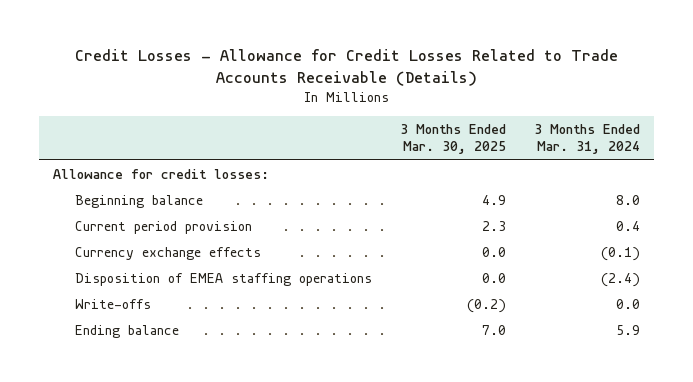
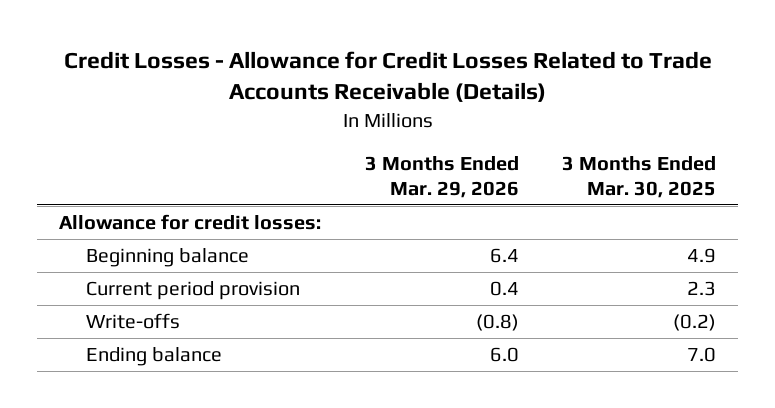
- | 3 Months Ended Mar. 30, 2025 | 3 Months Ended Mar. 31, 2024
+ | 3 Months Ended Mar. 29, 2026 | 3 Months Ended Mar. 30, 2025
- Currency exchange effects | 0.0 | (0.1)
- Disposition of EMEA staffing operations | 0.0 | (2.4)

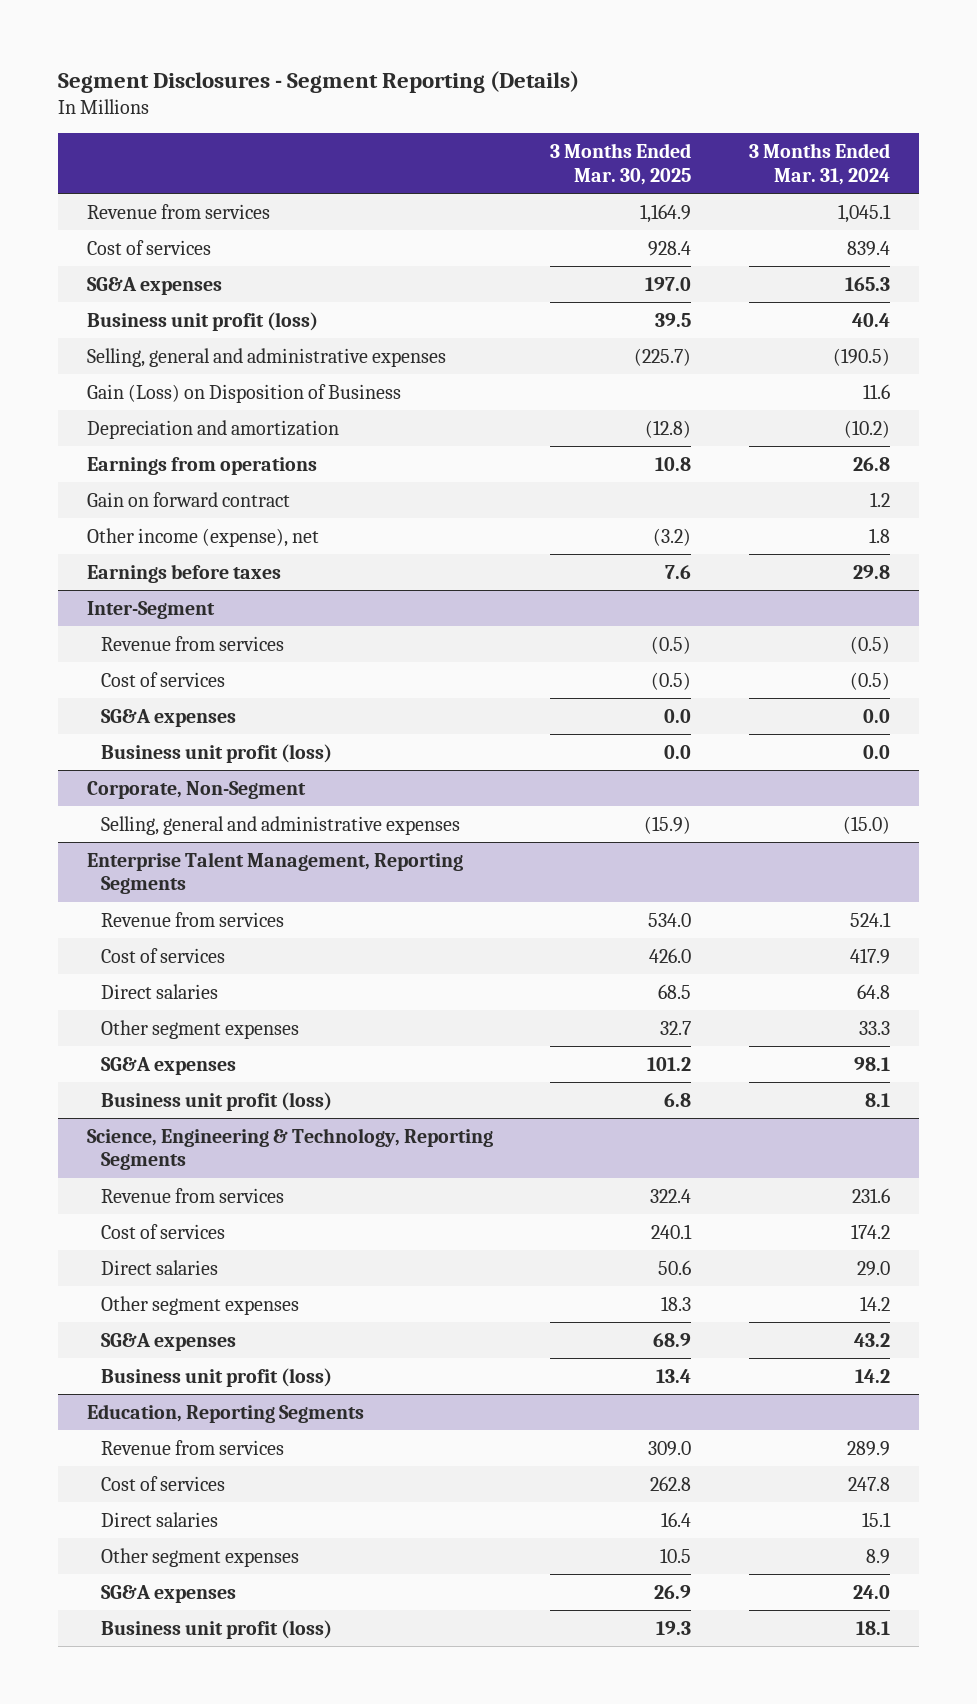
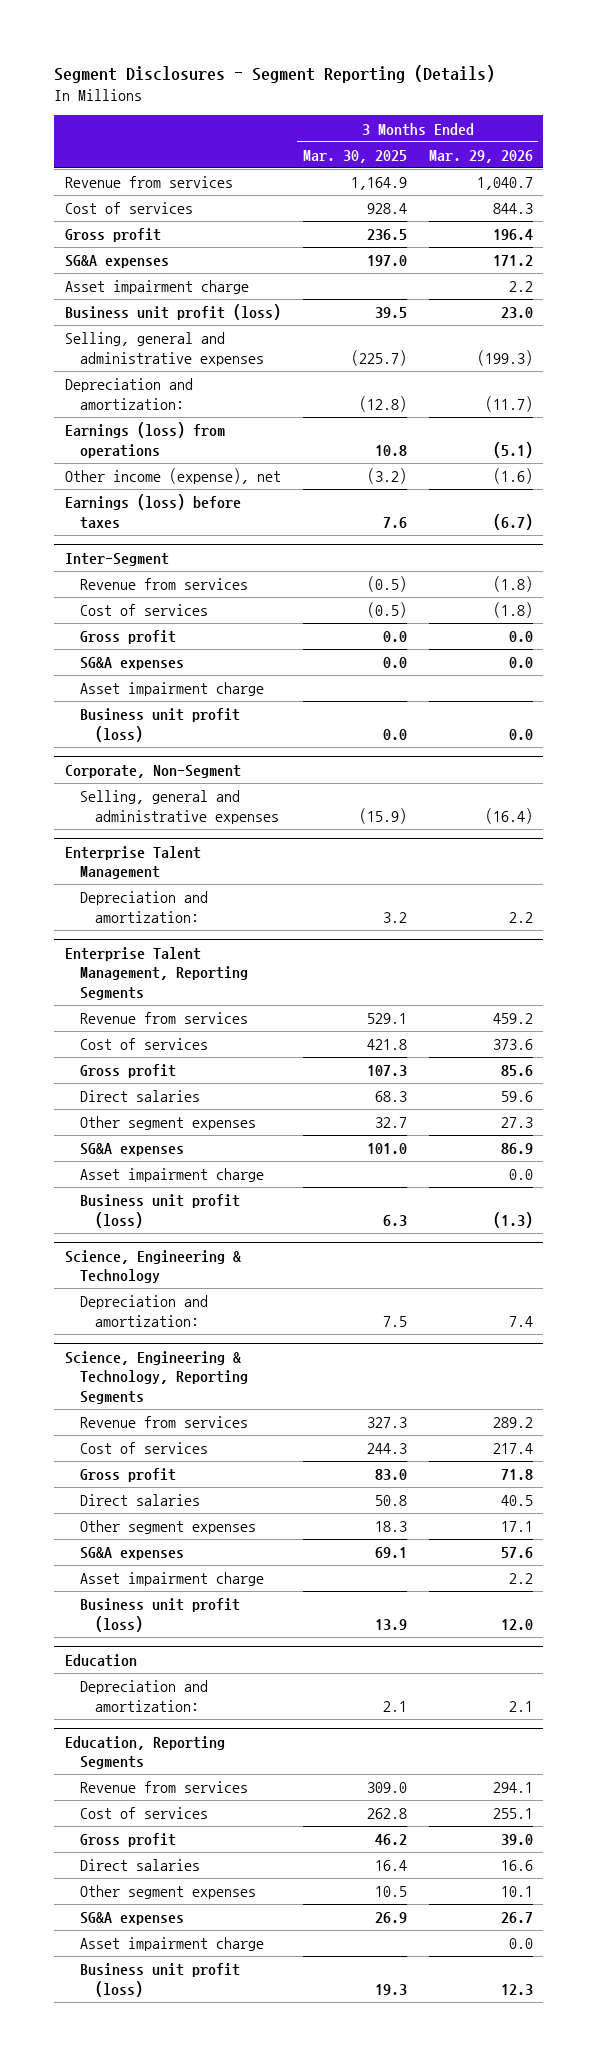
- | 3 Months Ended Mar. 30, 2025 | 3 Months Ended Mar. 31, 2024
+ | 3 Months Ended Mar. 30, 2025 | 3 Months Ended Mar. 29, 2026
+ Gross profit | 236.5 | 196.4
+ Asset impairment charge | | 2.2
- Gain (Loss) on Disposition of Business | | 11.6
- Depreciation and amortization | (12.8) | (10.2)
- Earnings from operations | 10.8 | 26.8
- Gain on forward contract | | 1.2
+ Depreciation and amortization: | (12.8) | (11.7)
+ Earnings (loss) from operations | 10.8 | (5.1)
- Earnings before taxes | 7.6 | 29.8
+ Earnings (loss) before taxes | 7.6 | (6.7)
@ Inter-Segment
+ Gross profit | 0.0 | 0.0
+ Asset impairment charge
+ Enterprise Talent Management
+ Depreciation and amortization: | 3.2 | 2.2
@ Enterprise Talent Management, Reporting Segments
- Revenue from services | 534.0 | 524.1
- Cost of services | 426.0 | 417.9
- Direct salaries | 68.5 | 64.8
+ Revenue from services | 529.1 | 459.2
+ Cost of services | 421.8 | 373.6
+ Gross profit | 107.3 | 85.6
+ Direct salaries | 68.3 | 59.6
- SG&A expenses | 101.2 | 98.1
- Business unit profit (loss) | 6.8 | 8.1
+ SG&A expenses | 101.0 | 86.9
+ Asset impairment charge | | 0.0
+ Business unit profit (loss) | 6.3 | (1.3)
+ Science, Engineering & Technology
+ Depreciation and amortization: | 7.5 | 7.4
@ Science, Engineering & Technology, Reporting Segments
- Revenue from services | 322.4 | 231.6
- Cost of services | 240.1 | 174.2
- Direct salaries | 50.6 | 29.0
+ Revenue from services | 327.3 | 289.2
+ Cost of services | 244.3 | 217.4
+ Gross profit | 83.0 | 71.8
+ Direct salaries | 50.8 | 40.5
- SG&A expenses | 68.9 | 43.2
- Business unit profit (loss) | 13.4 | 14.2
+ SG&A expenses | 69.1 | 57.6
+ Asset impairment charge | | 2.2
+ Business unit profit (loss) | 13.9 | 12.0
+ Education
+ Depreciation and amortization: | 2.1 | 2.1
@ Education, Reporting Segments
+ Gross profit | 46.2 | 39.0
+ Asset impairment charge | | 0.0

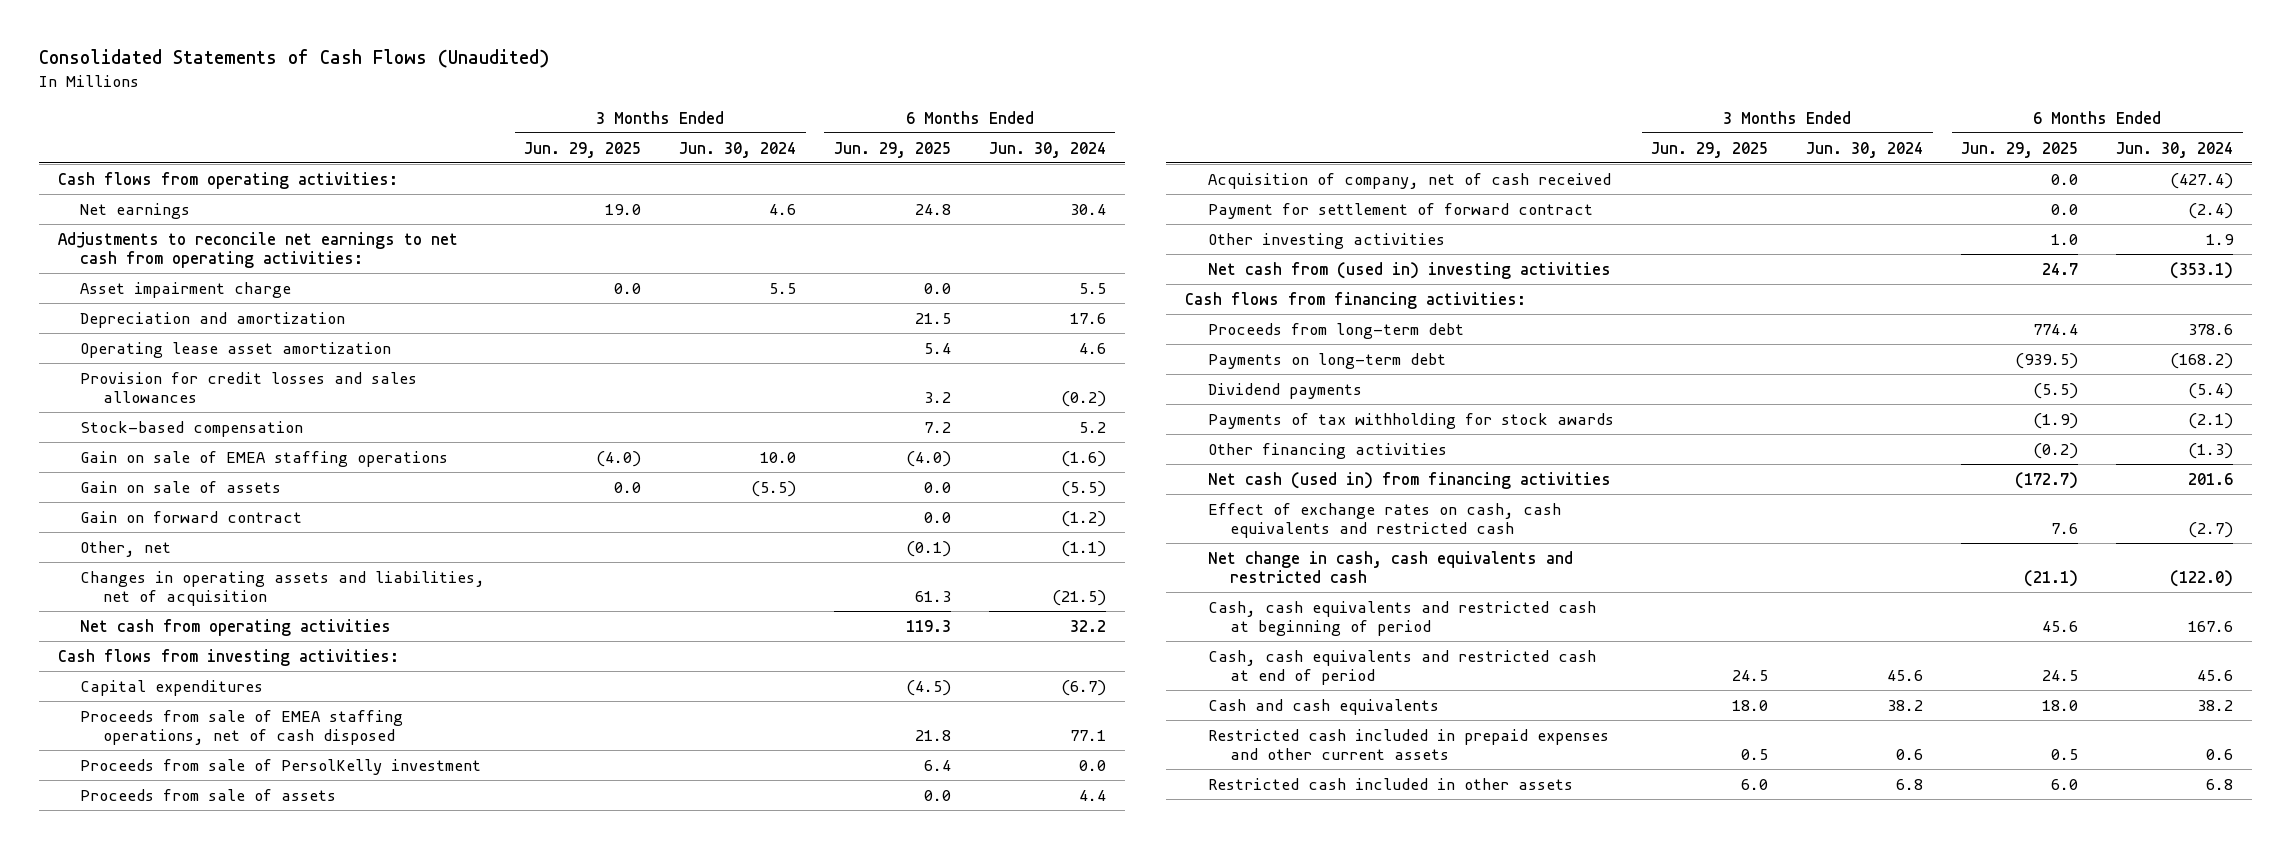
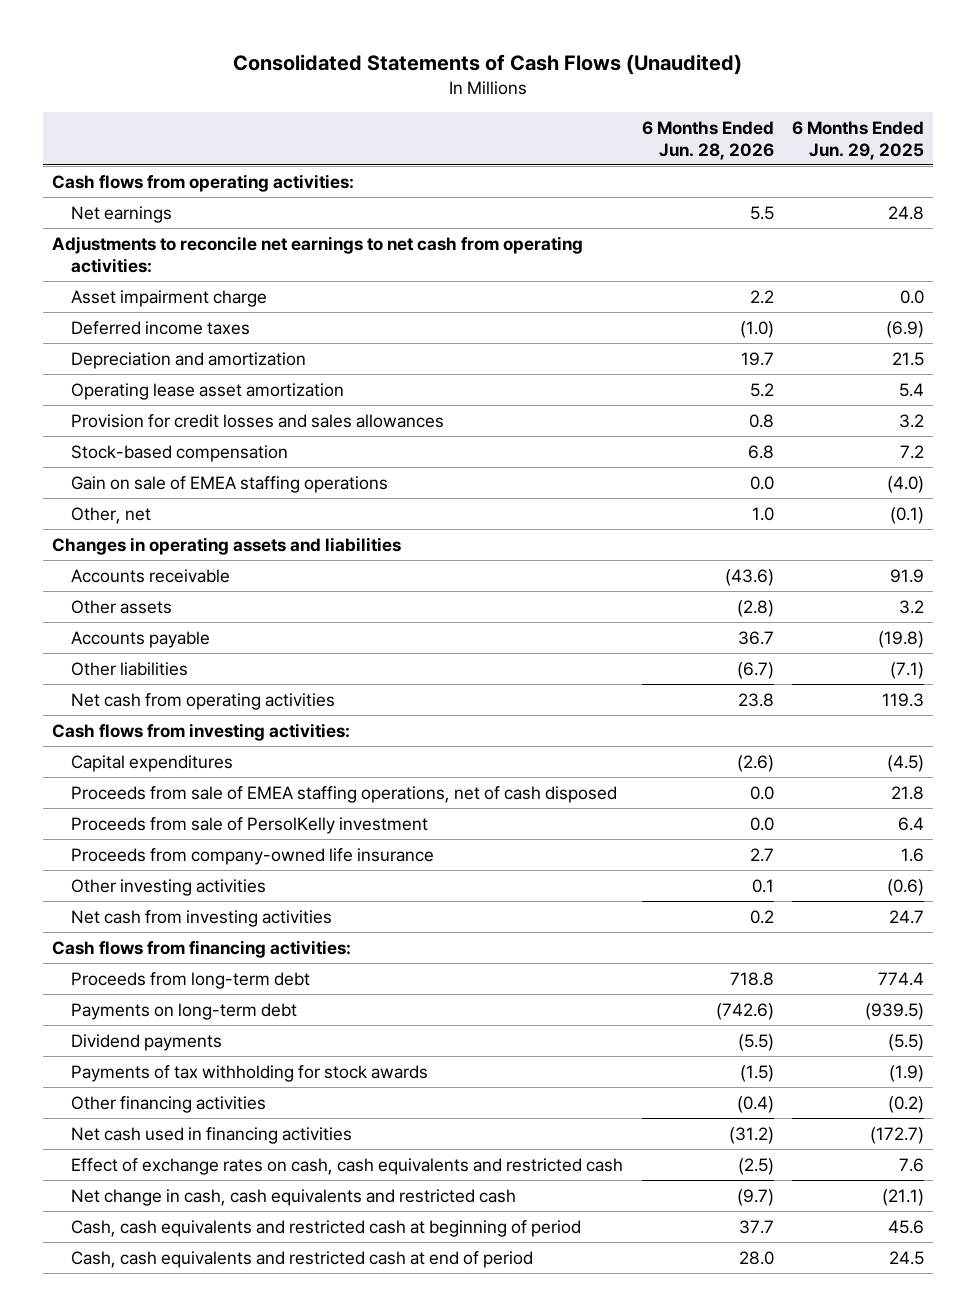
- | 3 Months Ended Jun. 29, 2025 | 3 Months Ended Jun. 30, 2024 | 6 Months Ended Jun. 29, 2025 | 6 Months Ended Jun. 30, 2024
+ | 6 Months Ended Jun. 28, 2026 | 6 Months Ended Jun. 29, 2025
+ Deferred income taxes | (1.0) | (6.9)
- Gain on sale of assets | 0.0 | (5.5) | 0.0 | (5.5)
- Gain on forward contract | | | 0.0 | (1.2)
- Changes in operating assets and liabilities, net of acquisition | | | 61.3 | (21.5)
+ Changes in operating assets and liabilities
+ Accounts receivable | (43.6) | 91.9
+ Other assets | (2.8) | 3.2
+ Accounts payable | 36.7 | (19.8)
+ Other liabilities | (6.7) | (7.1)
- Proceeds from sale of assets | | | 0.0 | 4.4
- Acquisition of company, net of cash received | | | 0.0 | (427.4)
- Payment for settlement of forward contract | | | 0.0 | (2.4)
- Other investing activities | | | 1.0 | 1.9
- Net cash from (used in) investing activities | | | 24.7 | (353.1)
+ Proceeds from company-owned life insurance | 2.7 | 1.6
+ Other investing activities | 0.1 | (0.6)
+ Net cash from investing activities | 0.2 | 24.7
- Net cash (used in) from financing activities | | | (172.7) | 201.6
+ Net cash used in financing activities | (31.2) | (172.7)
- Cash and cash equivalents | 18.0 | 38.2 | 18.0 | 38.2
- Restricted cash included in prepaid expenses and other current assets | 0.5 | 0.6 | 0.5 | 0.6
- Restricted cash included in other assets | 6.0 | 6.8 | 6.0 | 6.8

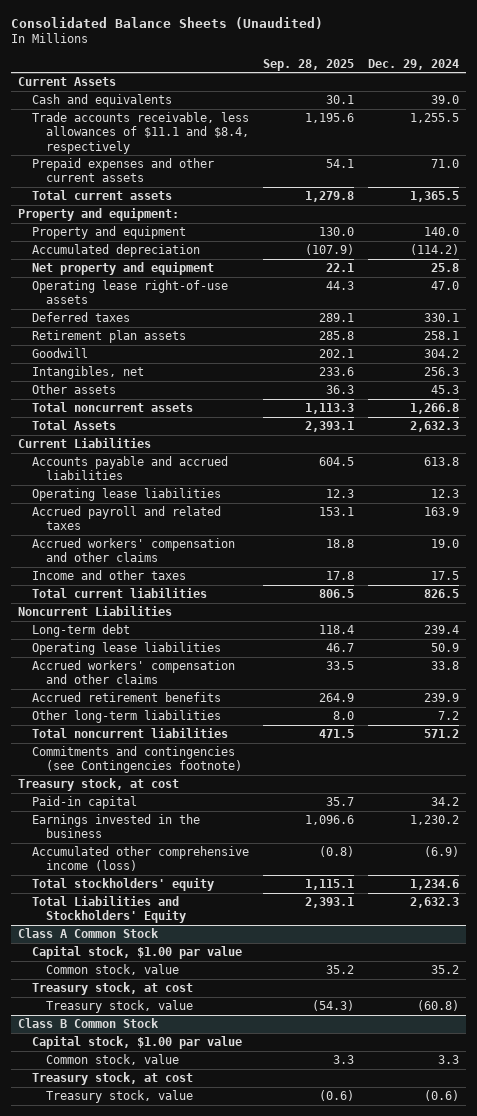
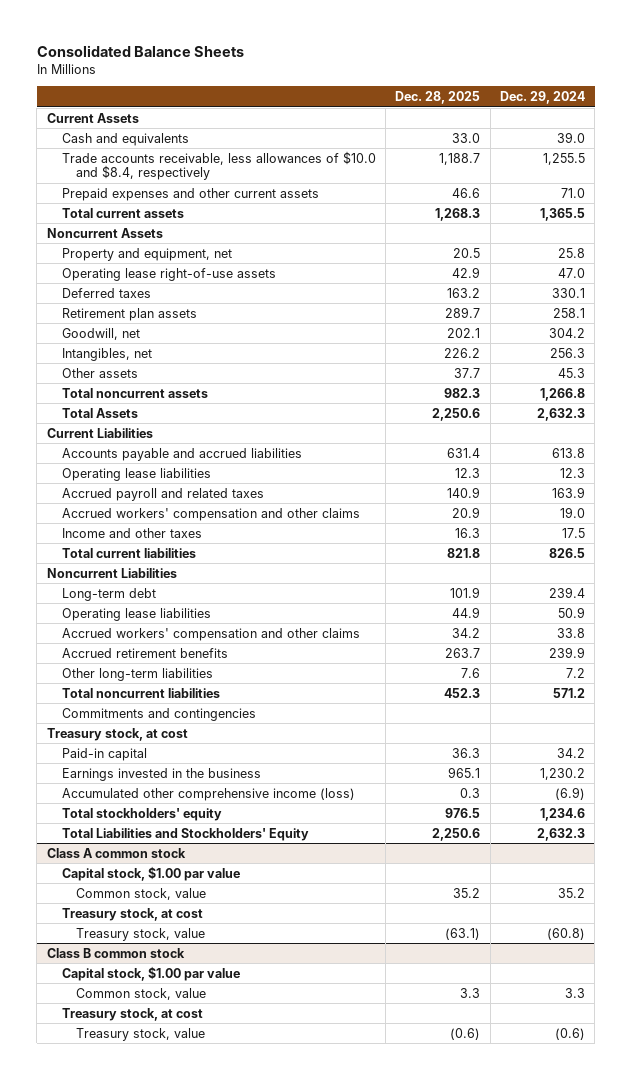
- Consolidated Balance Sheets (Unaudited)
+ Consolidated Balance Sheets
- | Sep. 28, 2025 | Dec. 29, 2024
+ | Dec. 28, 2025 | Dec. 29, 2024
- Trade accounts receivable, less allowances of $11.1 and $8.4, respectively | 1,195.6 | 1,255.5
+ Trade accounts receivable, less allowances of $10.0 and $8.4, respectively | 1,188.7 | 1,255.5
- Property and equipment:
- Property and equipment | 130.0 | 140.0
- Accumulated depreciation | (107.9) | (114.2)
- Net property and equipment | 22.1 | 25.8
+ Noncurrent Assets
+ Property and equipment, net | 20.5 | 25.8
- Goodwill | 202.1 | 304.2
+ Goodwill, net | 202.1 | 304.2
- Commitments and contingencies (see Contingencies footnote)
+ Commitments and contingencies
- Class A Common Stock
+ Class A common stock
- Class B Common Stock
+ Class B common stock

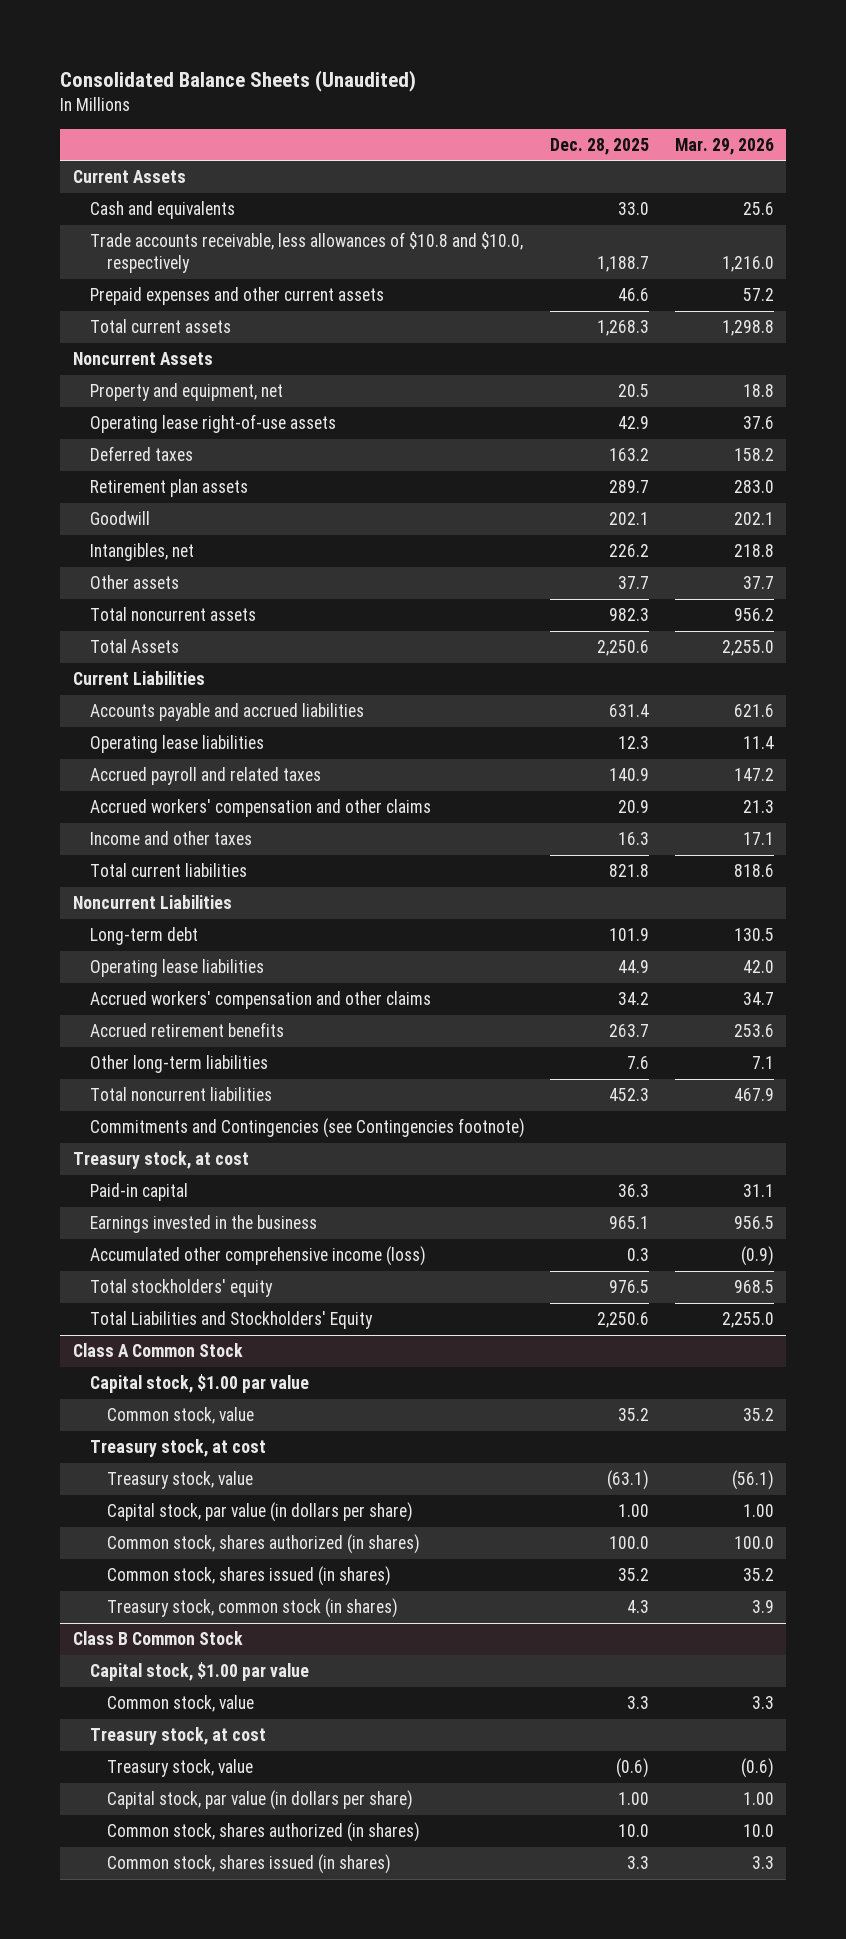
- Consolidated Balance Sheets
+ Consolidated Balance Sheets (Unaudited)
- | Dec. 28, 2025 | Dec. 29, 2024
+ | Dec. 28, 2025 | Mar. 29, 2026
- Trade accounts receivable, less allowances of $10.0 and $8.4, respectively | 1,188.7 | 1,255.5
+ Trade accounts receivable, less allowances of $10.8 and $10.0, respectively | 1,188.7 | 1,216.0
- Goodwill, net | 202.1 | 304.2
+ Goodwill | 202.1 | 202.1
- Commitments and contingencies
+ Commitments and Contingencies (see Contingencies footnote)
- Class A common stock
+ Class A Common Stock
- Class B common stock
+ Capital stock, par value (in dollars per share) | 1.00 | 1.00
+ Common stock, shares authorized (in shares) | 100.0 | 100.0
+ Common stock, shares issued (in shares) | 35.2 | 35.2
+ Treasury stock, common stock (in shares) | 4.3 | 3.9
+ Class B Common Stock
+ Capital stock, par value (in dollars per share) | 1.00 | 1.00
+ Common stock, shares authorized (in shares) | 10.0 | 10.0
+ Common stock, shares issued (in shares) | 3.3 | 3.3

